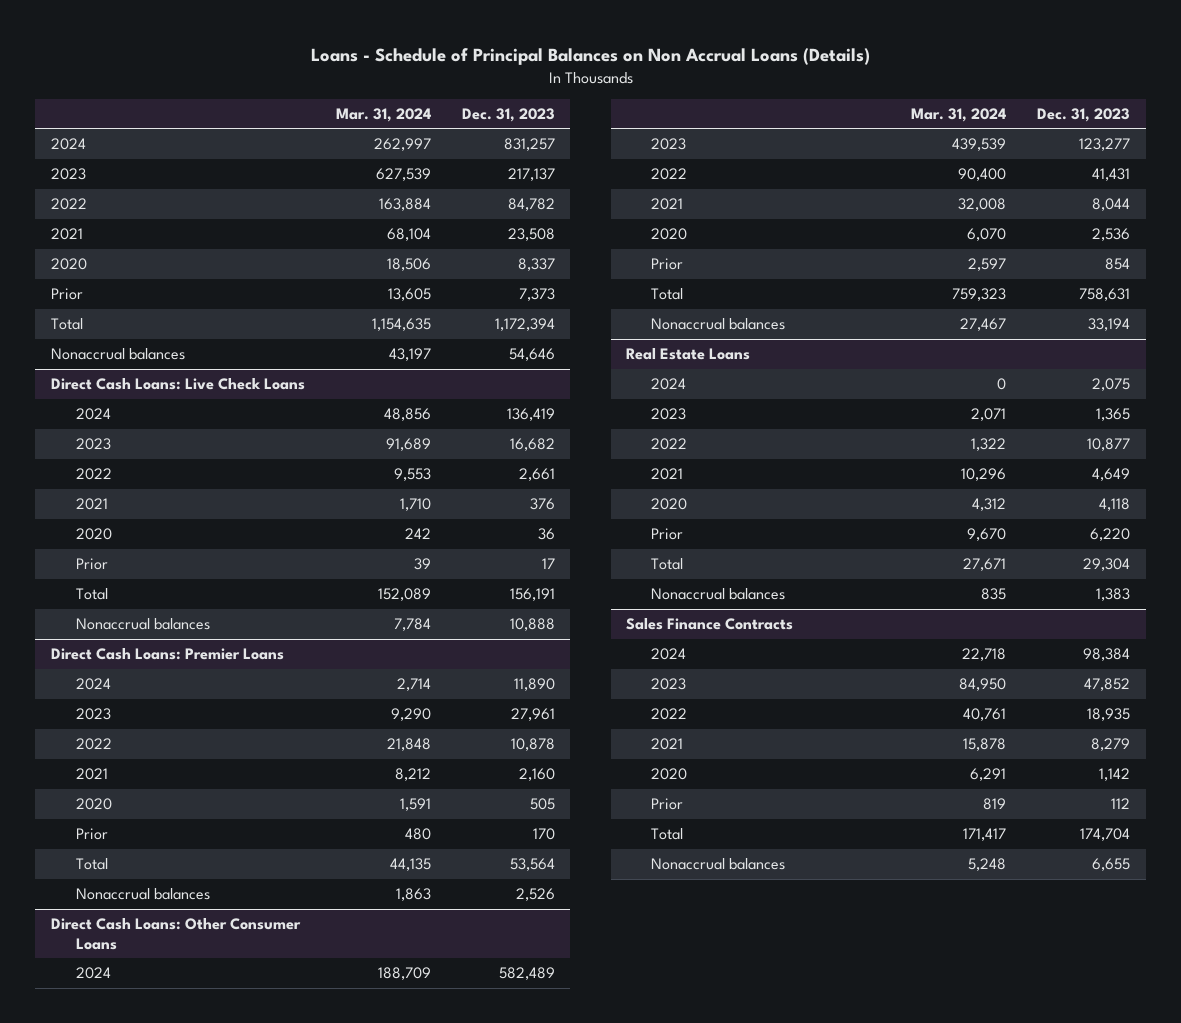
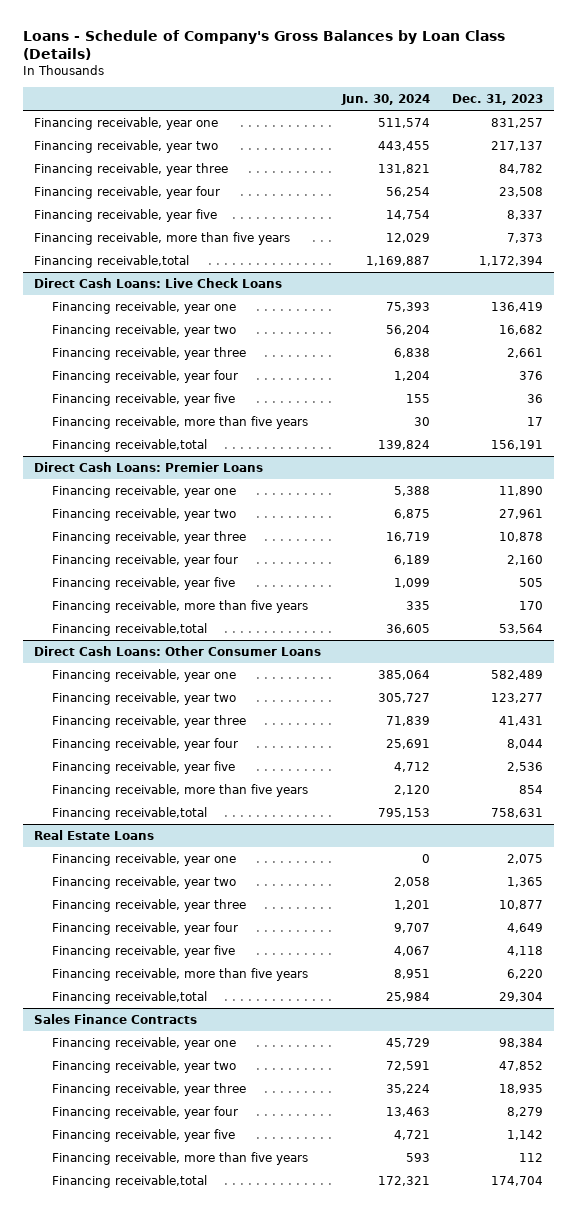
- Loans - Schedule of Principal Balances on Non Accrual Loans (Details)
+ Loans - Schedule of Company's Gross Balances by Loan Class (Details)
- | Mar. 31, 2024 | Dec. 31, 2023
+ | Jun. 30, 2024 | Dec. 31, 2023
- 2024 | 262,997 | 831,257
- 2023 | 627,539 | 217,137
- 2022 | 163,884 | 84,782
- 2021 | 68,104 | 23,508
- 2020 | 18,506 | 8,337
- Prior | 13,605 | 7,373
- Total | 1,154,635 | 1,172,394
- Nonaccrual balances | 43,197 | 54,646
+ Financing receivable, year one | 511,574 | 831,257
+ Financing receivable, year two | 443,455 | 217,137
+ Financing receivable, year three | 131,821 | 84,782
+ Financing receivable, year four | 56,254 | 23,508
+ Financing receivable, year five | 14,754 | 8,337
+ Financing receivable, more than five years | 12,029 | 7,373
+ Financing receivable,total | 1,169,887 | 1,172,394
@ Direct Cash Loans: Live Check Loans
- 2024 | 48,856 | 136,419
- 2023 | 91,689 | 16,682
- 2022 | 9,553 | 2,661
- 2021 | 1,710 | 376
- 2020 | 242 | 36
- Prior | 39 | 17
- Total | 152,089 | 156,191
- Nonaccrual balances | 7,784 | 10,888
+ Financing receivable, year one | 75,393 | 136,419
+ Financing receivable, year two | 56,204 | 16,682
+ Financing receivable, year three | 6,838 | 2,661
+ Financing receivable, year four | 1,204 | 376
+ Financing receivable, year five | 155 | 36
+ Financing receivable, more than five years | 30 | 17
+ Financing receivable,total | 139,824 | 156,191
@ Direct Cash Loans: Premier Loans
- 2024 | 2,714 | 11,890
- 2023 | 9,290 | 27,961
- 2022 | 21,848 | 10,878
- 2021 | 8,212 | 2,160
- 2020 | 1,591 | 505
- Prior | 480 | 170
- Total | 44,135 | 53,564
- Nonaccrual balances | 1,863 | 2,526
+ Financing receivable, year one | 5,388 | 11,890
+ Financing receivable, year two | 6,875 | 27,961
+ Financing receivable, year three | 16,719 | 10,878
+ Financing receivable, year four | 6,189 | 2,160
+ Financing receivable, year five | 1,099 | 505
+ Financing receivable, more than five years | 335 | 170
+ Financing receivable,total | 36,605 | 53,564
@ Direct Cash Loans: Other Consumer Loans
- 2024 | 188,709 | 582,489
- 2023 | 439,539 | 123,277
- 2022 | 90,400 | 41,431
- 2021 | 32,008 | 8,044
- 2020 | 6,070 | 2,536
- Prior | 2,597 | 854
- Total | 759,323 | 758,631
- Nonaccrual balances | 27,467 | 33,194
+ Financing receivable, year one | 385,064 | 582,489
+ Financing receivable, year two | 305,727 | 123,277
+ Financing receivable, year three | 71,839 | 41,431
+ Financing receivable, year four | 25,691 | 8,044
+ Financing receivable, year five | 4,712 | 2,536
+ Financing receivable, more than five years | 2,120 | 854
+ Financing receivable,total | 795,153 | 758,631
@ Real Estate Loans
- 2024 | 0 | 2,075
- 2023 | 2,071 | 1,365
- 2022 | 1,322 | 10,877
- 2021 | 10,296 | 4,649
- 2020 | 4,312 | 4,118
- Prior | 9,670 | 6,220
- Total | 27,671 | 29,304
- Nonaccrual balances | 835 | 1,383
+ Financing receivable, year one | 0 | 2,075
+ Financing receivable, year two | 2,058 | 1,365
+ Financing receivable, year three | 1,201 | 10,877
+ Financing receivable, year four | 9,707 | 4,649
+ Financing receivable, year five | 4,067 | 4,118
+ Financing receivable, more than five years | 8,951 | 6,220
+ Financing receivable,total | 25,984 | 29,304
@ Sales Finance Contracts
- 2024 | 22,718 | 98,384
- 2023 | 84,950 | 47,852
- 2022 | 40,761 | 18,935
- 2021 | 15,878 | 8,279
- 2020 | 6,291 | 1,142
- Prior | 819 | 112
- Total | 171,417 | 174,704
- Nonaccrual balances | 5,248 | 6,655
+ Financing receivable, year one | 45,729 | 98,384
+ Financing receivable, year two | 72,591 | 47,852
+ Financing receivable, year three | 35,224 | 18,935
+ Financing receivable, year four | 13,463 | 8,279
+ Financing receivable, year five | 4,721 | 1,142
+ Financing receivable, more than five years | 593 | 112
+ Financing receivable,total | 172,321 | 174,704

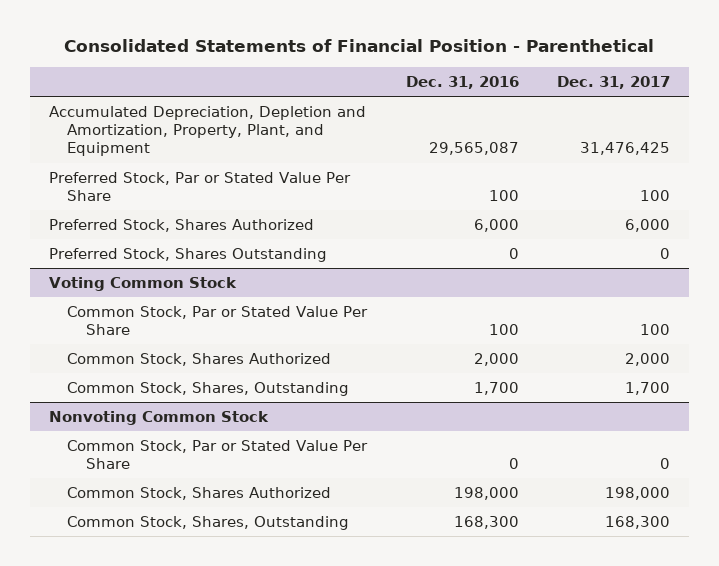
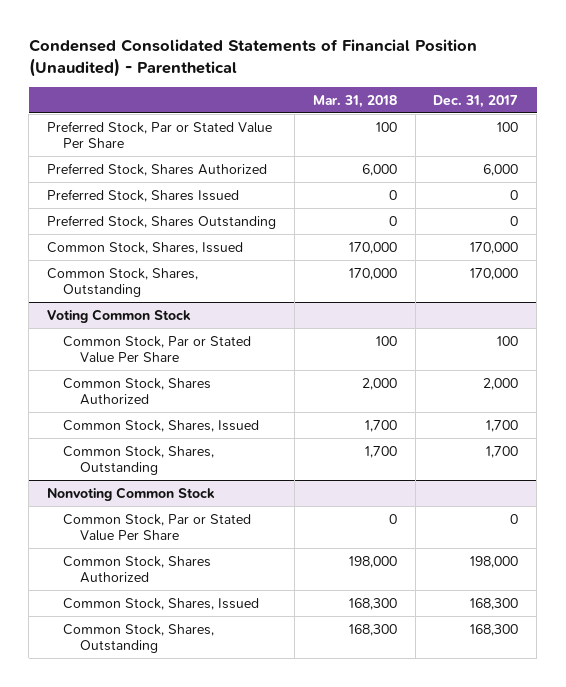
- Consolidated Statements of Financial Position - Parenthetical
+ Condensed Consolidated Statements of Financial Position (Unaudited) - Parenthetical
- | Dec. 31, 2016 | Dec. 31, 2017
+ | Mar. 31, 2018 | Dec. 31, 2017
- Accumulated Depreciation, Depletion and Amortization, Property, Plant, and Equipment | 29,565,087 | 31,476,425
+ Preferred Stock, Shares Issued | 0 | 0
+ Common Stock, Shares, Issued | 170,000 | 170,000
+ Common Stock, Shares, Outstanding | 170,000 | 170,000
@ Voting Common Stock
+ Common Stock, Shares, Issued | 1,700 | 1,700
@ Nonvoting Common Stock
+ Common Stock, Shares, Issued | 168,300 | 168,300

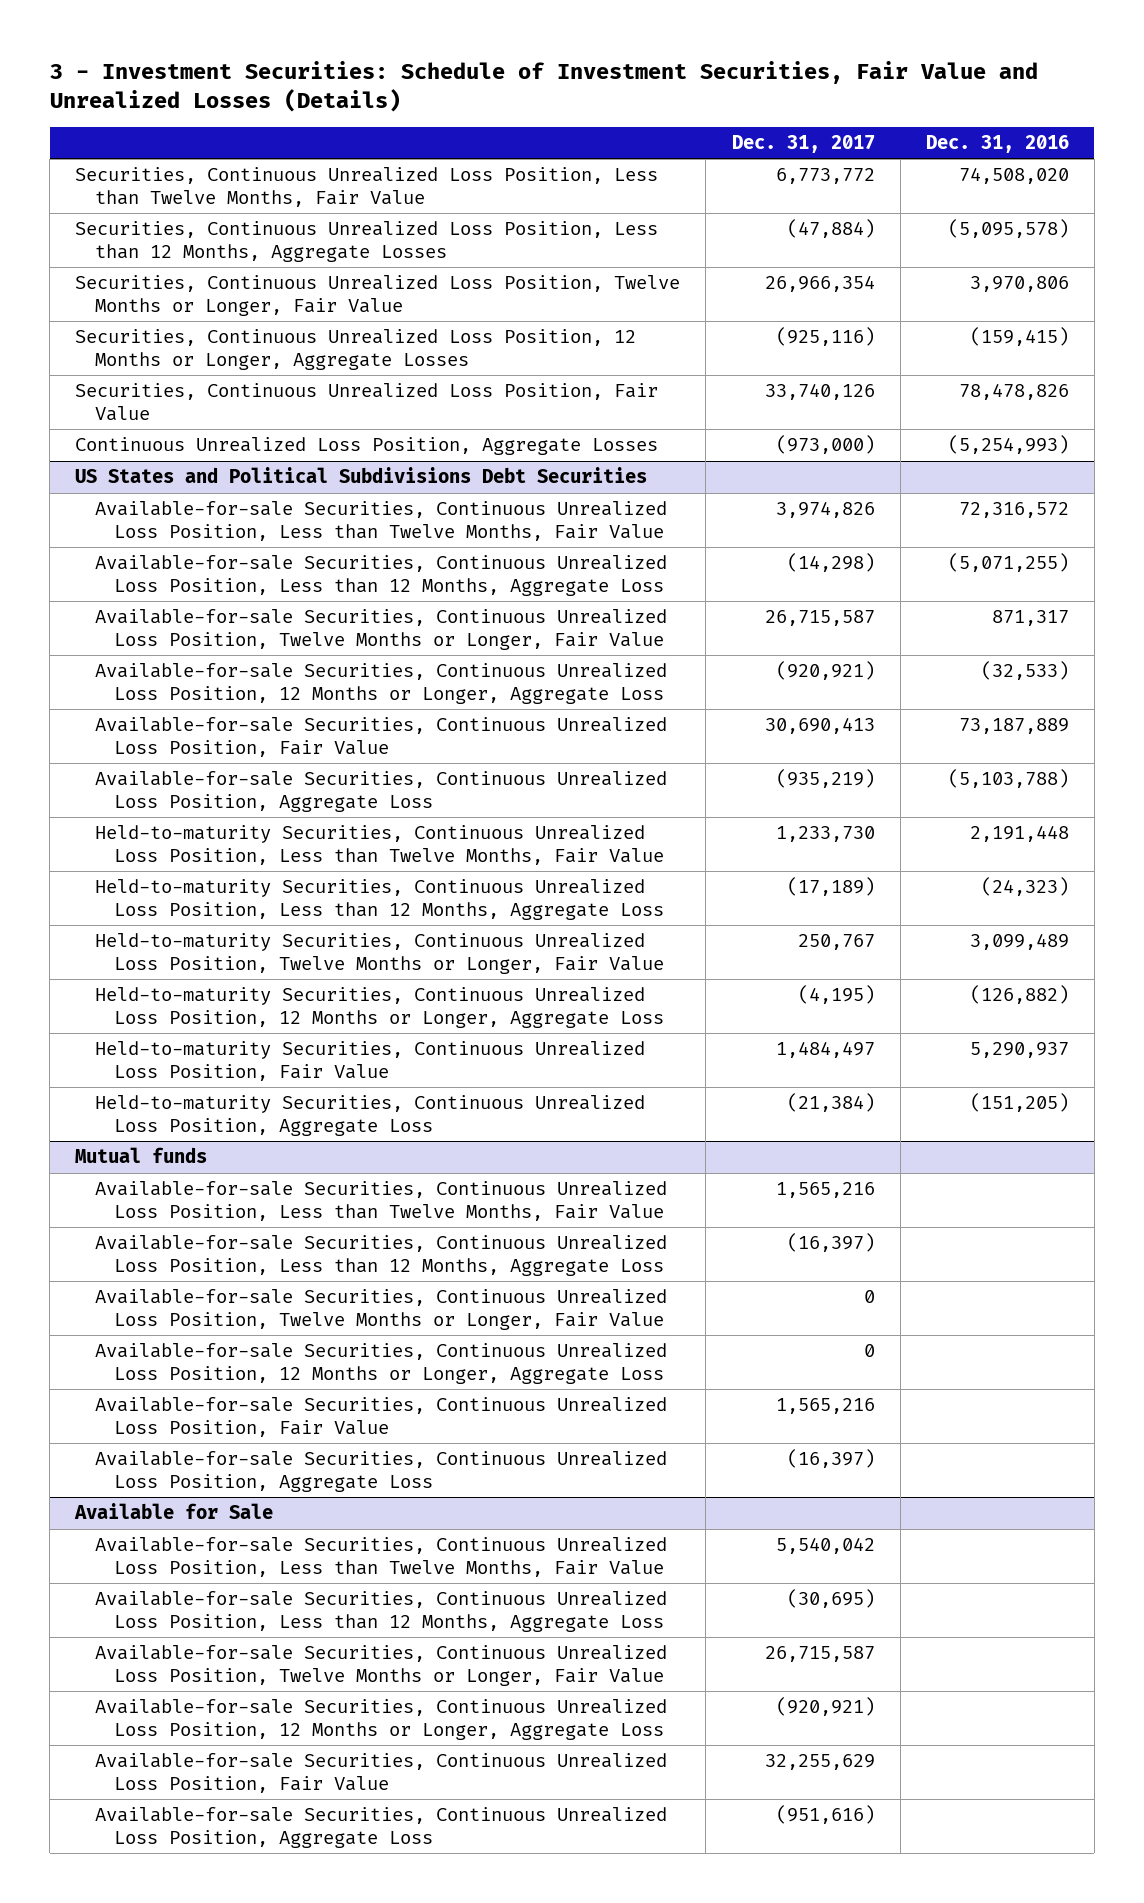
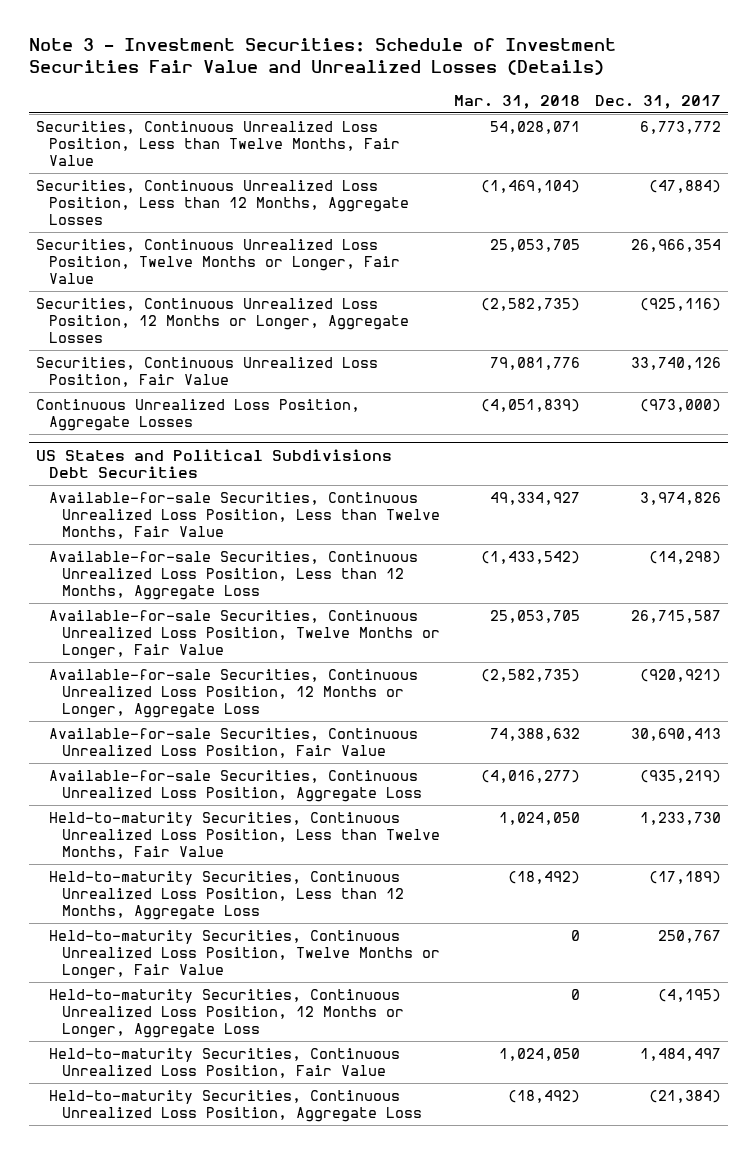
- 3 - Investment Securities: Schedule of Investment Securities, Fair Value and Unrealized Losses (Details)
+ Note 3 - Investment Securities: Schedule of Investment Securities Fair Value and Unrealized Losses (Details)
- | Dec. 31, 2017 | Dec. 31, 2016
+ | Mar. 31, 2018 | Dec. 31, 2017
- Mutual funds
- Available-for-sale Securities, Continuous Unrealized Loss Position, Less than Twelve Months, Fair Value | 1,565,216 |
- Available-for-sale Securities, Continuous Unrealized Loss Position, Less than 12 Months, Aggregate Loss | (16,397) |
- Available-for-sale Securities, Continuous Unrealized Loss Position, Twelve Months or Longer, Fair Value | 0 |
- Available-for-sale Securities, Continuous Unrealized Loss Position, 12 Months or Longer, Aggregate Loss | 0 |
- Available-for-sale Securities, Continuous Unrealized Loss Position, Fair Value | 1,565,216 |
- Available-for-sale Securities, Continuous Unrealized Loss Position, Aggregate Loss | (16,397) |
- Available for Sale
- Available-for-sale Securities, Continuous Unrealized Loss Position, Less than Twelve Months, Fair Value | 5,540,042 |
- Available-for-sale Securities, Continuous Unrealized Loss Position, Less than 12 Months, Aggregate Loss | (30,695) |
- Available-for-sale Securities, Continuous Unrealized Loss Position, Twelve Months or Longer, Fair Value | 26,715,587 |
- Available-for-sale Securities, Continuous Unrealized Loss Position, 12 Months or Longer, Aggregate Loss | (920,921) |
- Available-for-sale Securities, Continuous Unrealized Loss Position, Fair Value | 32,255,629 |
- Available-for-sale Securities, Continuous Unrealized Loss Position, Aggregate Loss | (951,616) |

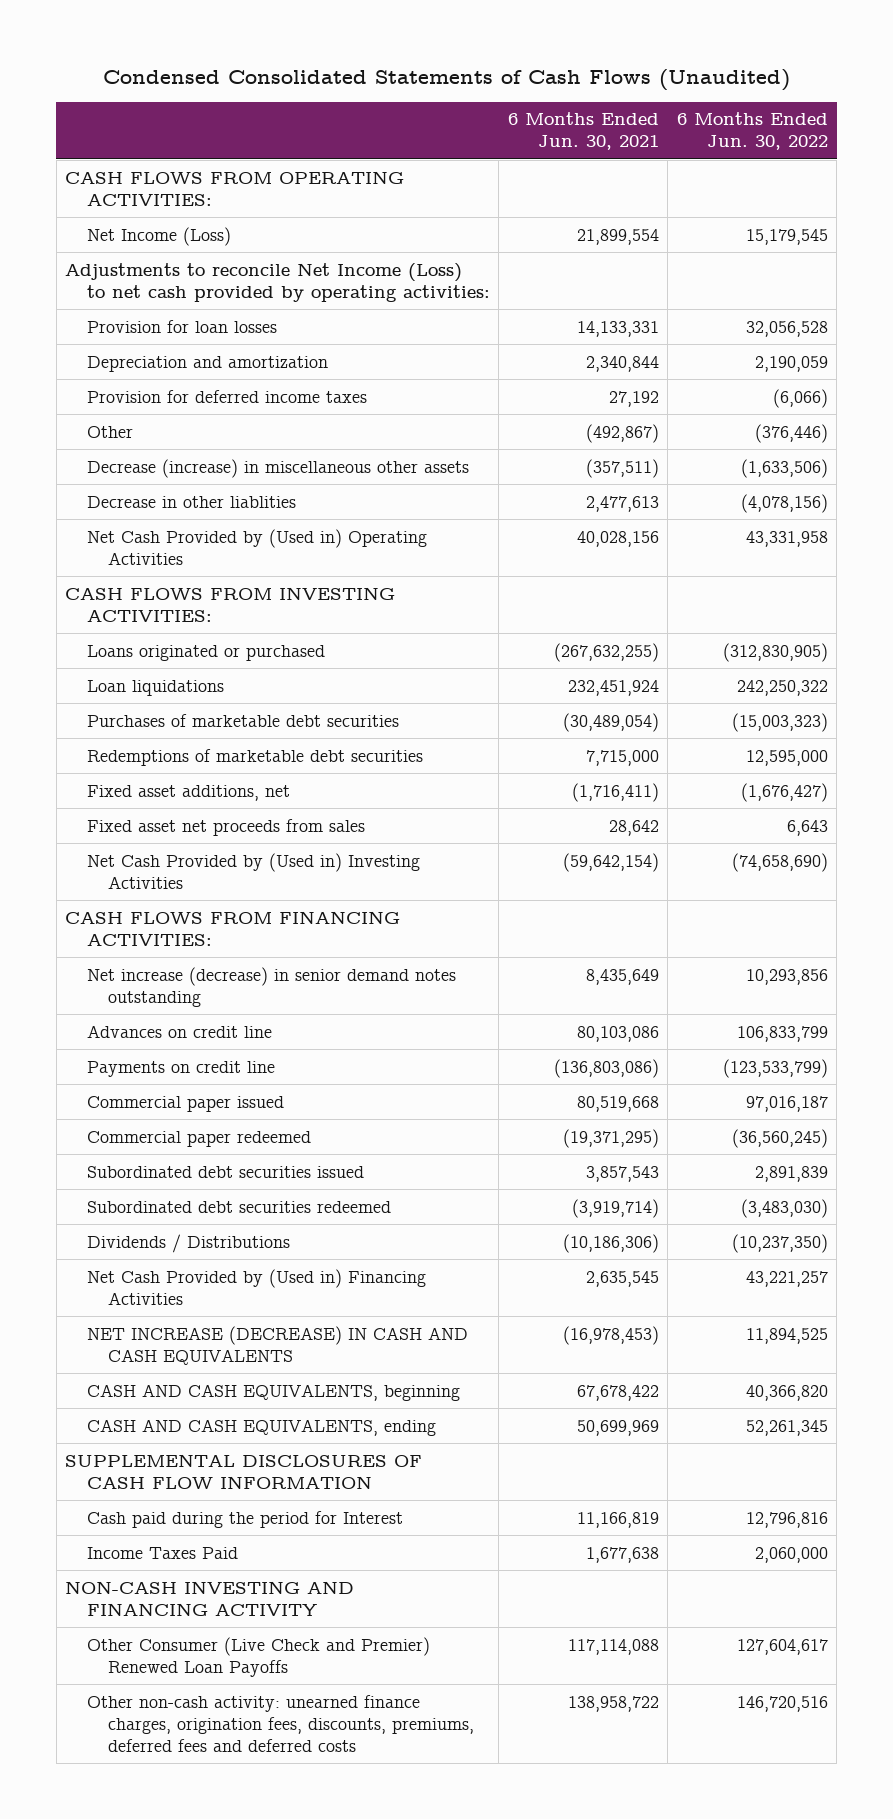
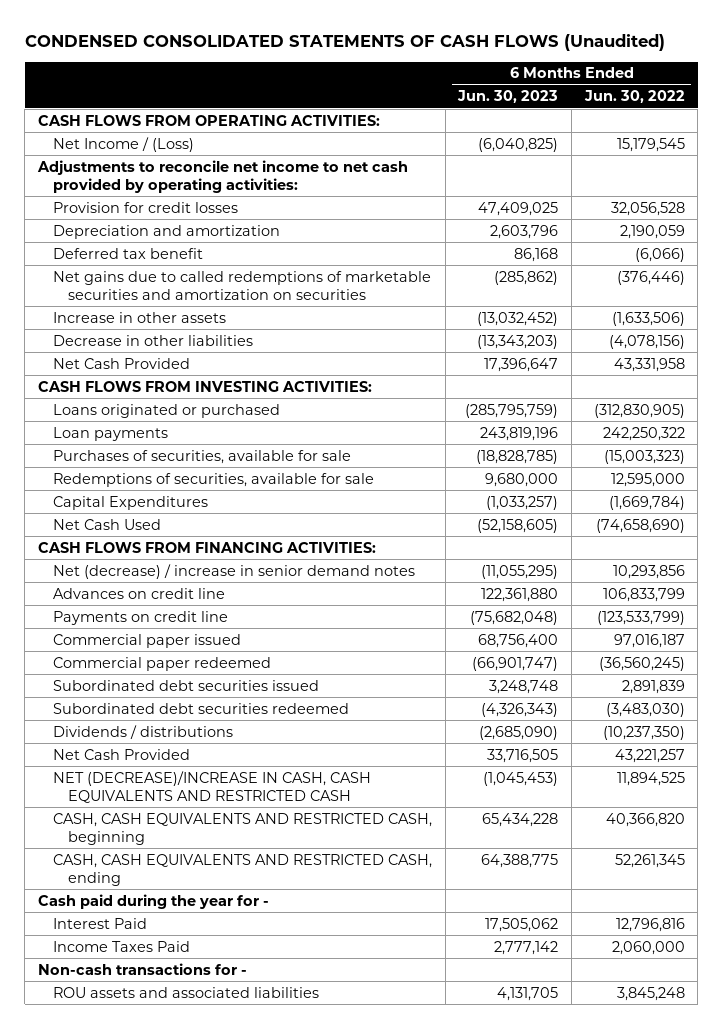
- Condensed Consolidated Statements of Cash Flows (Unaudited)
+ CONDENSED CONSOLIDATED STATEMENTS OF CASH FLOWS (Unaudited)
- | 6 Months Ended Jun. 30, 2021 | 6 Months Ended Jun. 30, 2022
+ | 6 Months Ended Jun. 30, 2023 | 6 Months Ended Jun. 30, 2022
- Net Income (Loss) | 21,899,554 | 15,179,545
- Adjustments to reconcile Net Income (Loss) to net cash provided by operating activities:
- Provision for loan losses | 14,133,331 | 32,056,528
+ Net Income / (Loss) | (6,040,825) | 15,179,545
+ Adjustments to reconcile net income to net cash provided by operating activities:
+ Provision for credit losses | 47,409,025 | 32,056,528
- Provision for deferred income taxes | 27,192 | (6,066)
- Other | (492,867) | (376,446)
- Decrease (increase) in miscellaneous other assets | (357,511) | (1,633,506)
- Decrease in other liablities | 2,477,613 | (4,078,156)
- Net Cash Provided by (Used in) Operating Activities | 40,028,156 | 43,331,958
+ Deferred tax benefit | 86,168 | (6,066)
+ Net gains due to called redemptions of marketable securities and amortization on securities | (285,862) | (376,446)
+ Increase in other assets | (13,032,452) | (1,633,506)
+ Decrease in other liabilities | (13,343,203) | (4,078,156)
+ Net Cash Provided | 17,396,647 | 43,331,958
- Loan liquidations | 232,451,924 | 242,250,322
- Purchases of marketable debt securities | (30,489,054) | (15,003,323)
- Redemptions of marketable debt securities | 7,715,000 | 12,595,000
- Fixed asset additions, net | (1,716,411) | (1,676,427)
- Fixed asset net proceeds from sales | 28,642 | 6,643
- Net Cash Provided by (Used in) Investing Activities | (59,642,154) | (74,658,690)
+ Loan payments | 243,819,196 | 242,250,322
+ Purchases of securities, available for sale | (18,828,785) | (15,003,323)
+ Redemptions of securities, available for sale | 9,680,000 | 12,595,000
+ Capital Expenditures | (1,033,257) | (1,669,784)
+ Net Cash Used | (52,158,605) | (74,658,690)
- Net increase (decrease) in senior demand notes outstanding | 8,435,649 | 10,293,856
+ Net (decrease) / increase in senior demand notes | (11,055,295) | 10,293,856
- Dividends / Distributions | (10,186,306) | (10,237,350)
- Net Cash Provided by (Used in) Financing Activities | 2,635,545 | 43,221,257
- NET INCREASE (DECREASE) IN CASH AND CASH EQUIVALENTS | (16,978,453) | 11,894,525
- CASH AND CASH EQUIVALENTS, beginning | 67,678,422 | 40,366,820
- CASH AND CASH EQUIVALENTS, ending | 50,699,969 | 52,261,345
- SUPPLEMENTAL DISCLOSURES OF CASH FLOW INFORMATION
- Cash paid during the period for Interest | 11,166,819 | 12,796,816
+ Dividends / distributions | (2,685,090) | (10,237,350)
+ Net Cash Provided | 33,716,505 | 43,221,257
+ NET (DECREASE)/INCREASE IN CASH, CASH EQUIVALENTS AND RESTRICTED CASH | (1,045,453) | 11,894,525
+ CASH, CASH EQUIVALENTS AND RESTRICTED CASH, beginning | 65,434,228 | 40,366,820
+ CASH, CASH EQUIVALENTS AND RESTRICTED CASH, ending | 64,388,775 | 52,261,345
+ Cash paid during the year for -
+ Interest Paid | 17,505,062 | 12,796,816
- NON-CASH INVESTING AND FINANCING ACTIVITY
- Other Consumer (Live Check and Premier) Renewed Loan Payoffs | 117,114,088 | 127,604,617
- Other non-cash activity: unearned finance charges, origination fees, discounts, premiums, deferred fees and deferred costs | 138,958,722 | 146,720,516
+ Non-cash transactions for -
+ ROU assets and associated liabilities | 4,131,705 | 3,845,248

